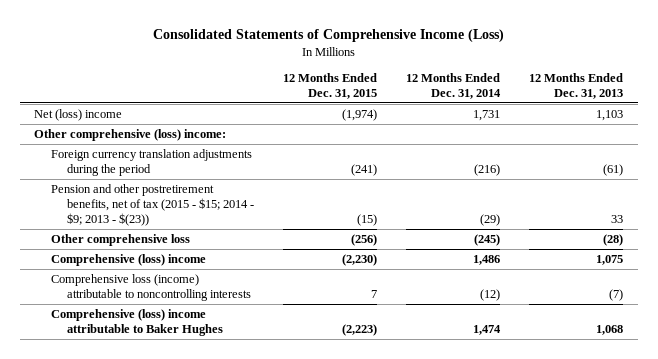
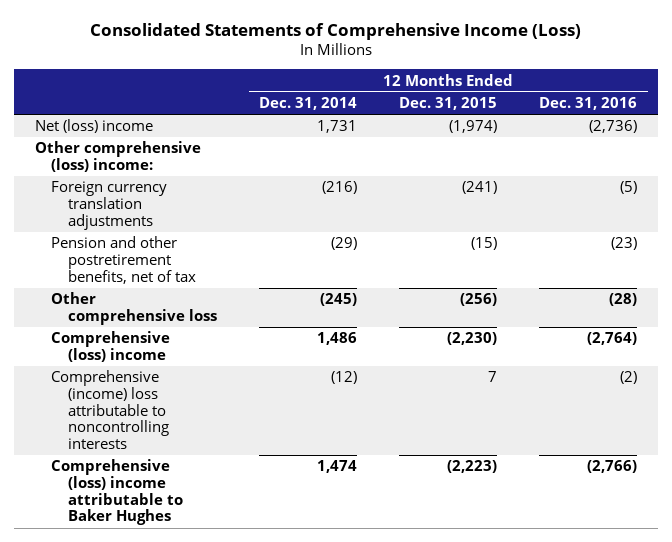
- | 12 Months Ended Dec. 31, 2015 | 12 Months Ended Dec. 31, 2014 | 12 Months Ended Dec. 31, 2013
+ | 12 Months Ended Dec. 31, 2014 | 12 Months Ended Dec. 31, 2015 | 12 Months Ended Dec. 31, 2016
- Foreign currency translation adjustments during the period | (241) | (216) | (61)
- Pension and other postretirement benefits, net of tax (2015 - $15; 2014 - $9; 2013 - $(23)) | (15) | (29) | 33
+ Foreign currency translation adjustments | (216) | (241) | (5)
+ Pension and other postretirement benefits, net of tax | (29) | (15) | (23)
- Comprehensive loss (income) attributable to noncontrolling interests | 7 | (12) | (7)
+ Comprehensive (income) loss attributable to noncontrolling interests | (12) | 7 | (2)

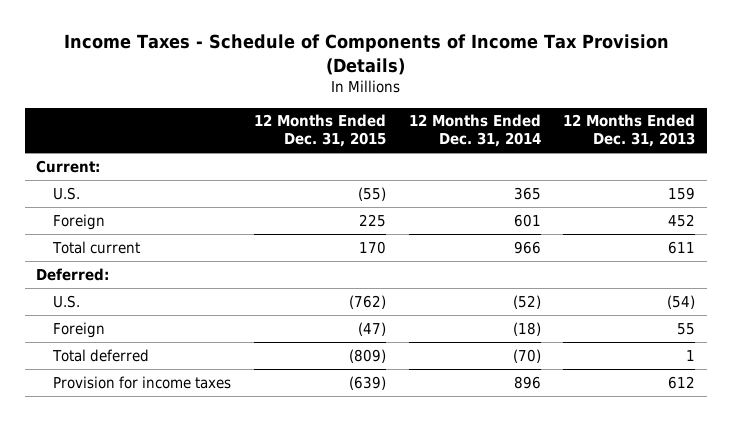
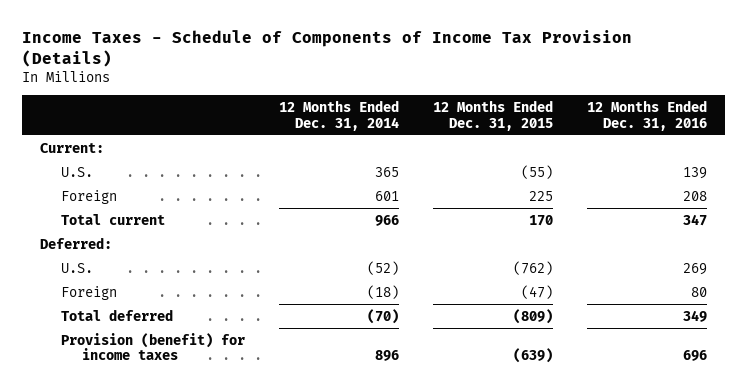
- | 12 Months Ended Dec. 31, 2015 | 12 Months Ended Dec. 31, 2014 | 12 Months Ended Dec. 31, 2013
+ | 12 Months Ended Dec. 31, 2014 | 12 Months Ended Dec. 31, 2015 | 12 Months Ended Dec. 31, 2016
- Provision for income taxes | (639) | 896 | 612
+ Provision (benefit) for income taxes | 896 | (639) | 696

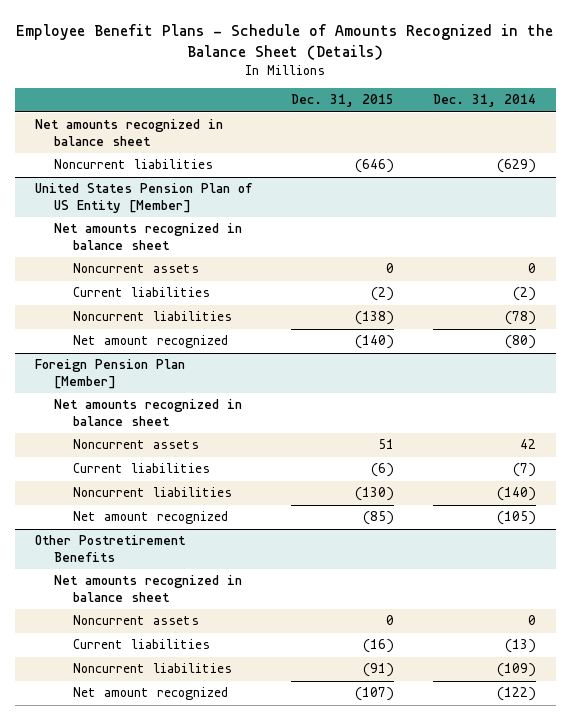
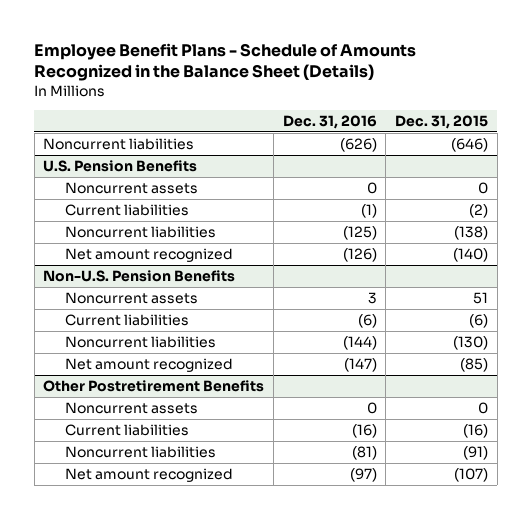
- | Dec. 31, 2015 | Dec. 31, 2014
+ | Dec. 31, 2016 | Dec. 31, 2015
- Net amounts recognized in balance sheet
- United States Pension Plan of US Entity [Member]
- Net amounts recognized in balance sheet
+ U.S. Pension Benefits
- Foreign Pension Plan [Member]
- Net amounts recognized in balance sheet
+ Non-U.S. Pension Benefits
@ Other Postretirement Benefits
- Net amounts recognized in balance sheet

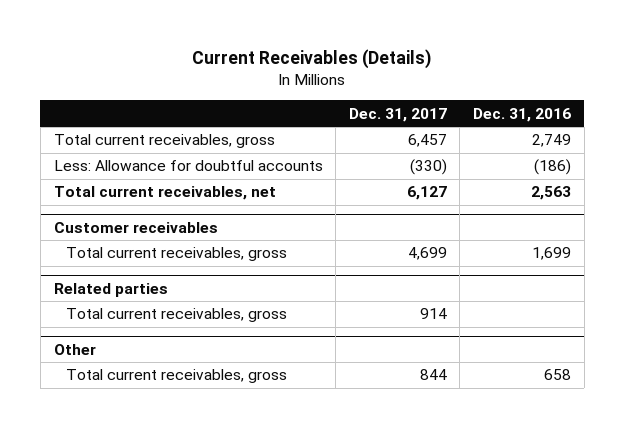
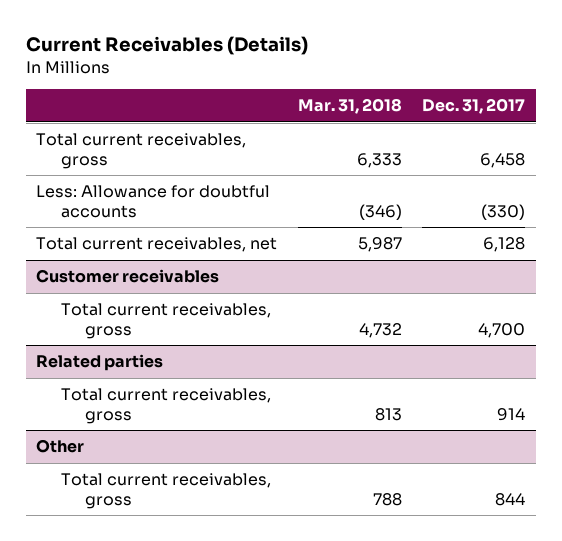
- | Dec. 31, 2017 | Dec. 31, 2016
+ | Mar. 31, 2018 | Dec. 31, 2017
- Total current receivables, gross | 6,457 | 2,749
+ Total current receivables, gross | 6,333 | 6,458
- Total current receivables, net | 6,127 | 2,563
+ Total current receivables, net | 5,987 | 6,128
@ Customer receivables
- Total current receivables, gross | 4,699 | 1,699
+ Total current receivables, gross | 4,732 | 4,700

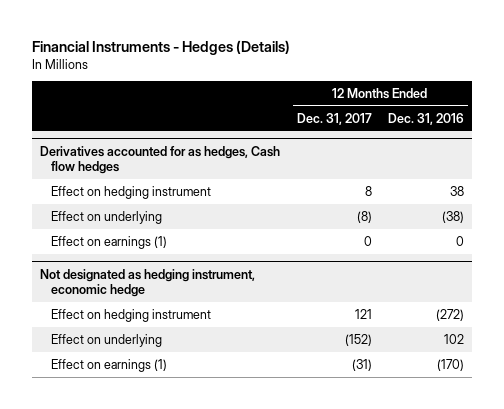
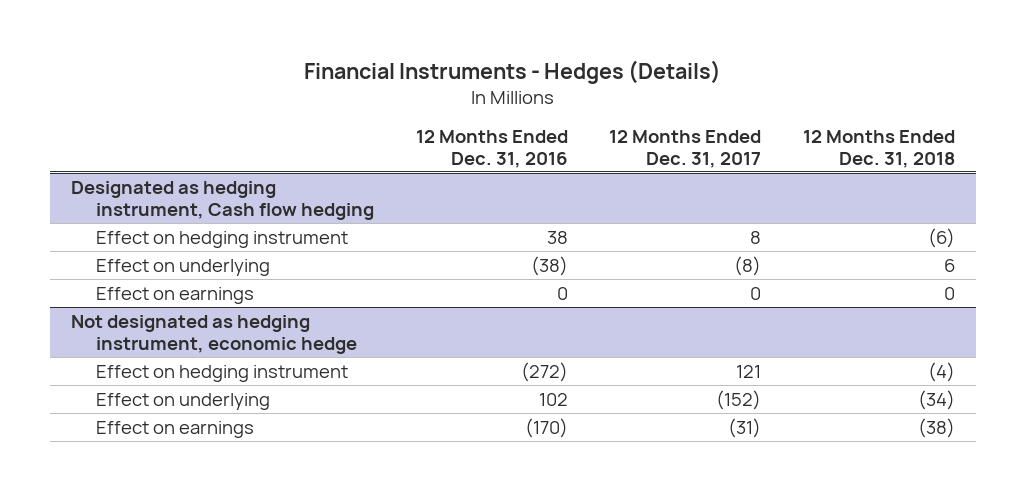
- | 12 Months Ended Dec. 31, 2017 | 12 Months Ended Dec. 31, 2016
+ | 12 Months Ended Dec. 31, 2016 | 12 Months Ended Dec. 31, 2017 | 12 Months Ended Dec. 31, 2018
- Derivatives accounted for as hedges, Cash flow hedges
+ Designated as hedging instrument, Cash flow hedging
- Effect on earnings (1) | 0 | 0
+ Effect on earnings | 0 | 0 | 0
@ Not designated as hedging instrument, economic hedge
- Effect on earnings (1) | (31) | (170)
+ Effect on earnings | (170) | (31) | (38)

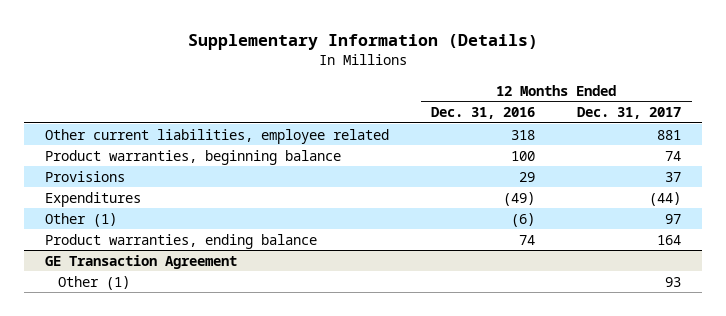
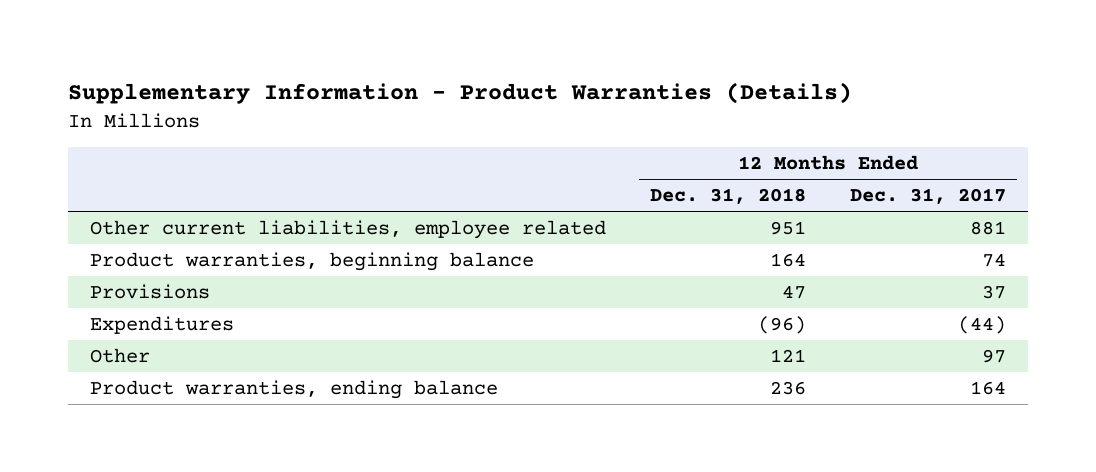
- Supplementary Information (Details)
+ Supplementary Information - Product Warranties (Details)
- | 12 Months Ended Dec. 31, 2016 | 12 Months Ended Dec. 31, 2017
+ | 12 Months Ended Dec. 31, 2018 | 12 Months Ended Dec. 31, 2017
- Other (1) | (6) | 97
+ Other | 121 | 97
- GE Transaction Agreement
- Other (1) | | 93

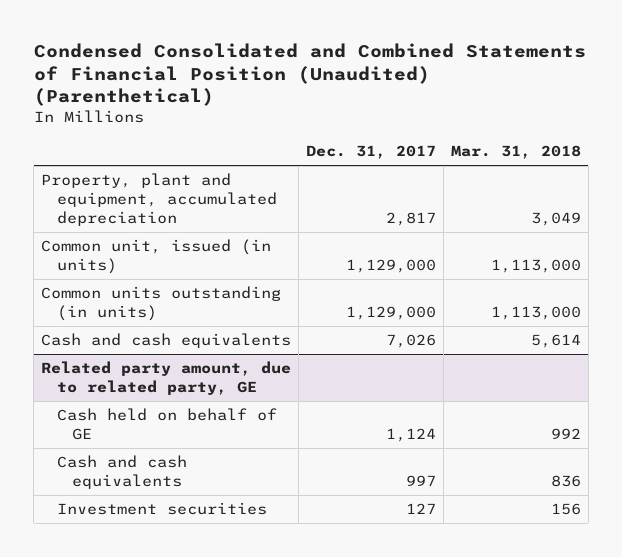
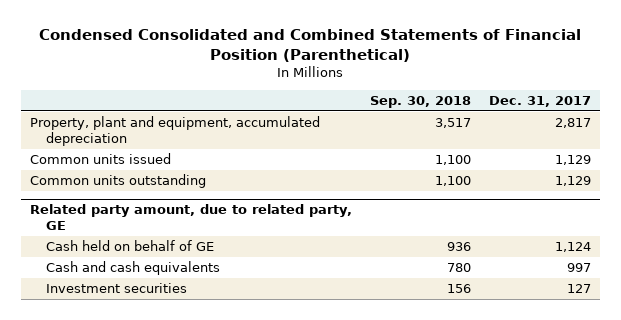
- Condensed Consolidated and Combined Statements of Financial Position (Unaudited) (Parenthetical)
+ Condensed Consolidated and Combined Statements of Financial Position (Parenthetical)
- | Dec. 31, 2017 | Mar. 31, 2018
+ | Sep. 30, 2018 | Dec. 31, 2017
- Common unit, issued (in units) | 1,129,000 | 1,113,000
- Common units outstanding (in units) | 1,129,000 | 1,113,000
- Cash and cash equivalents | 7,026 | 5,614
+ Common units issued | 1,100 | 1,129
+ Common units outstanding | 1,100 | 1,129

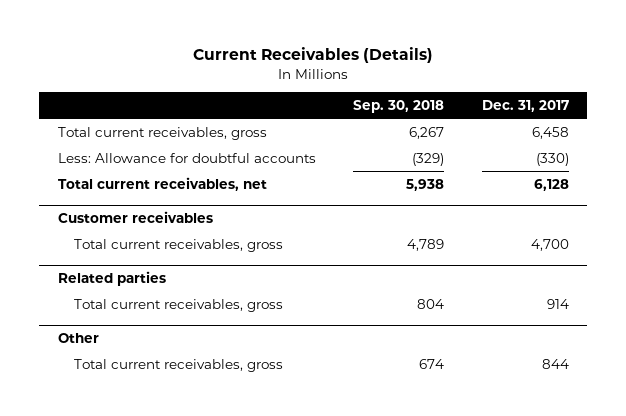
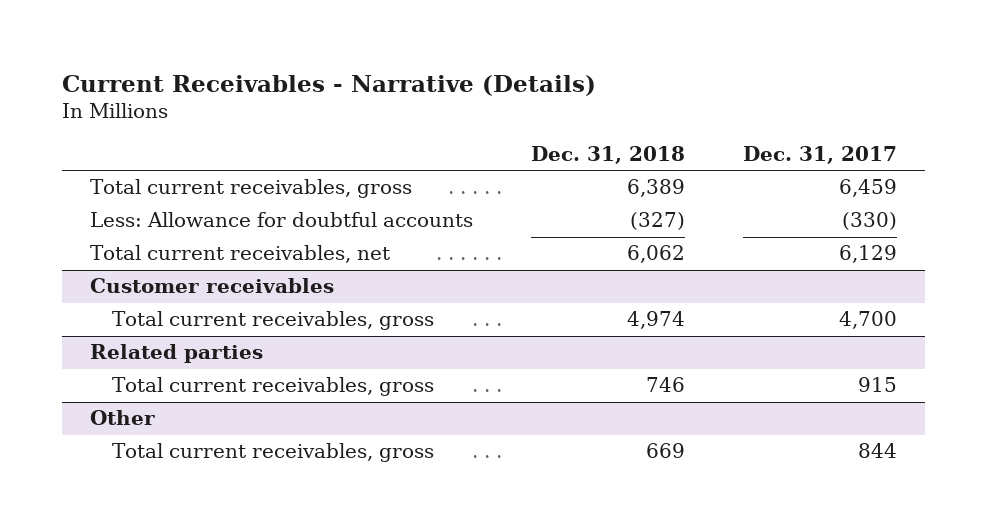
- Current Receivables (Details)
+ Current Receivables - Narrative (Details)
- | Sep. 30, 2018 | Dec. 31, 2017
+ | Dec. 31, 2018 | Dec. 31, 2017
- Total current receivables, gross | 6,267 | 6,458
+ Total current receivables, gross | 6,389 | 6,459
- Total current receivables, net | 5,938 | 6,128
+ Total current receivables, net | 6,062 | 6,129
@ Related parties
- Total current receivables, gross | 804 | 914
+ Total current receivables, gross | 746 | 915

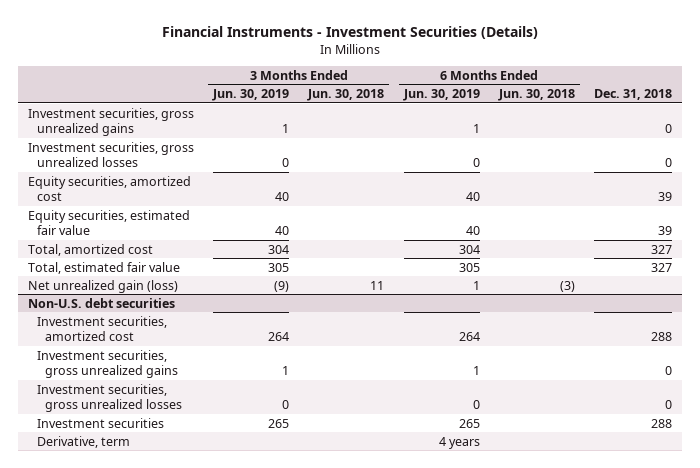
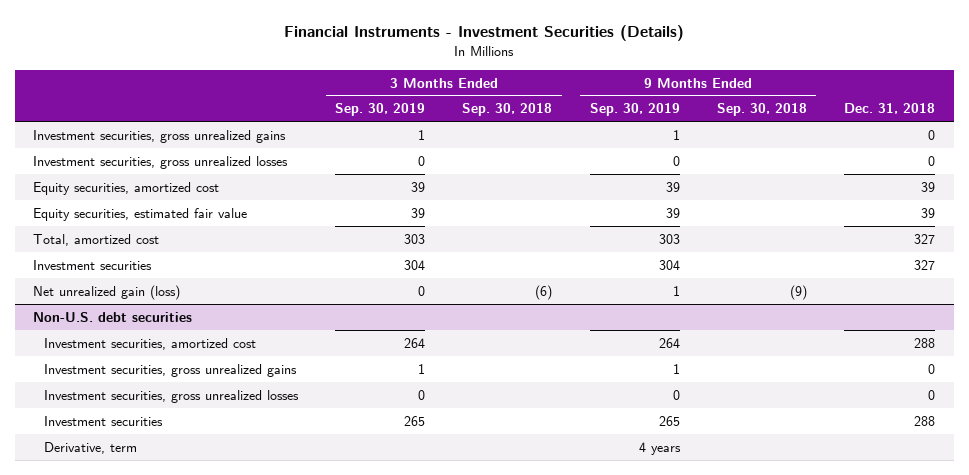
- | 3 Months Ended Jun. 30, 2019 | 3 Months Ended Jun. 30, 2018 | 6 Months Ended Jun. 30, 2019 | 6 Months Ended Jun. 30, 2018 | Dec. 31, 2018
+ | 3 Months Ended Sep. 30, 2019 | 3 Months Ended Sep. 30, 2018 | 9 Months Ended Sep. 30, 2019 | 9 Months Ended Sep. 30, 2018 | Dec. 31, 2018
- Total, estimated fair value | 305 | | 305 | | 327
+ Investment securities | 304 | | 304 | | 327

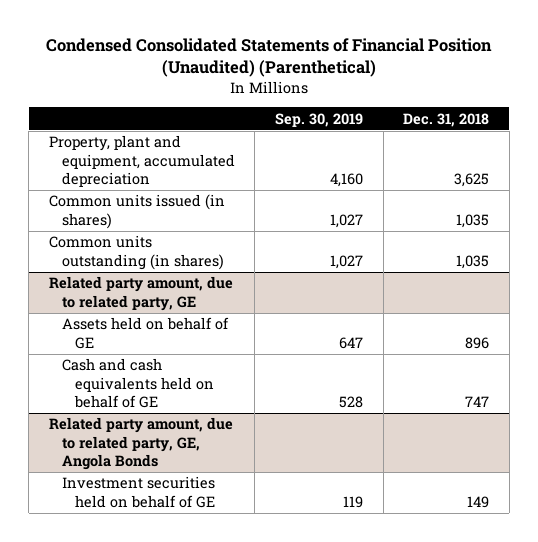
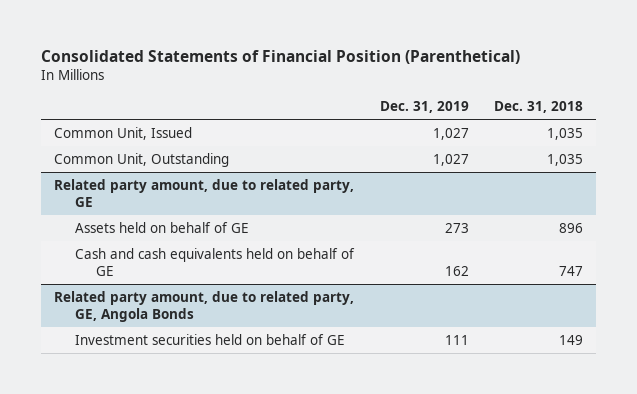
- Condensed Consolidated Statements of Financial Position (Unaudited) (Parenthetical)
+ Consolidated Statements of Financial Position (Parenthetical)
- | Sep. 30, 2019 | Dec. 31, 2018
+ | Dec. 31, 2019 | Dec. 31, 2018
- Property, plant and equipment, accumulated depreciation | 4,160 | 3,625
- Common units issued (in shares) | 1,027 | 1,035
- Common units outstanding (in shares) | 1,027 | 1,035
+ Common Unit, Issued | 1,027 | 1,035
+ Common Unit, Outstanding | 1,027 | 1,035

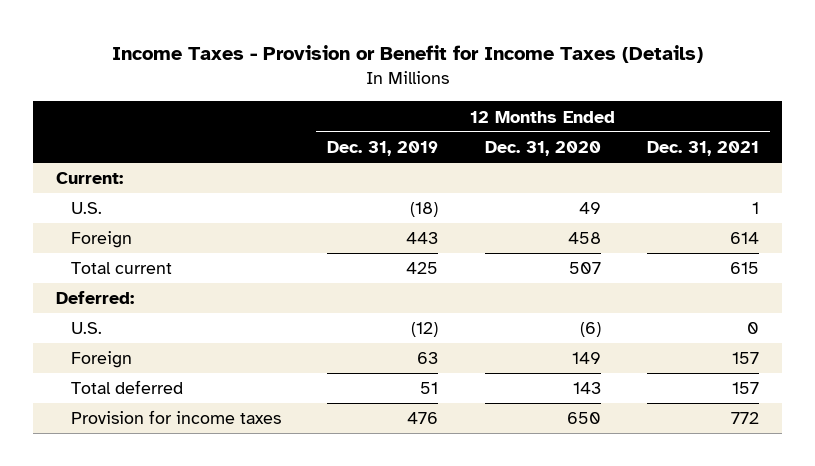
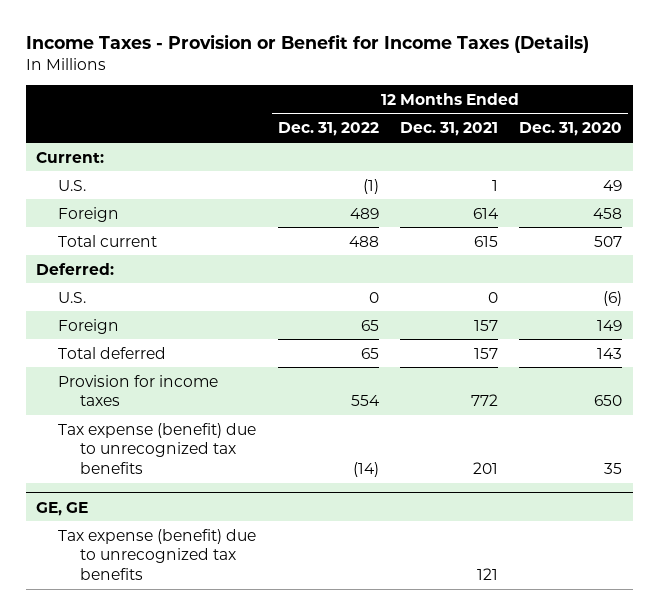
- | 12 Months Ended Dec. 31, 2019 | 12 Months Ended Dec. 31, 2020 | 12 Months Ended Dec. 31, 2021
+ | 12 Months Ended Dec. 31, 2022 | 12 Months Ended Dec. 31, 2021 | 12 Months Ended Dec. 31, 2020
+ Tax expense (benefit) due to unrecognized tax benefits | (14) | 201 | 35
+ GE, GE
+ Tax expense (benefit) due to unrecognized tax benefits | | 121 |

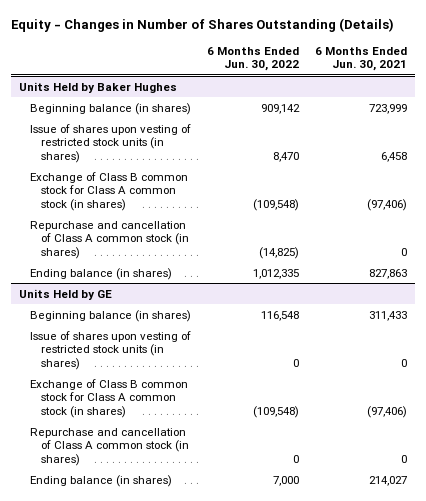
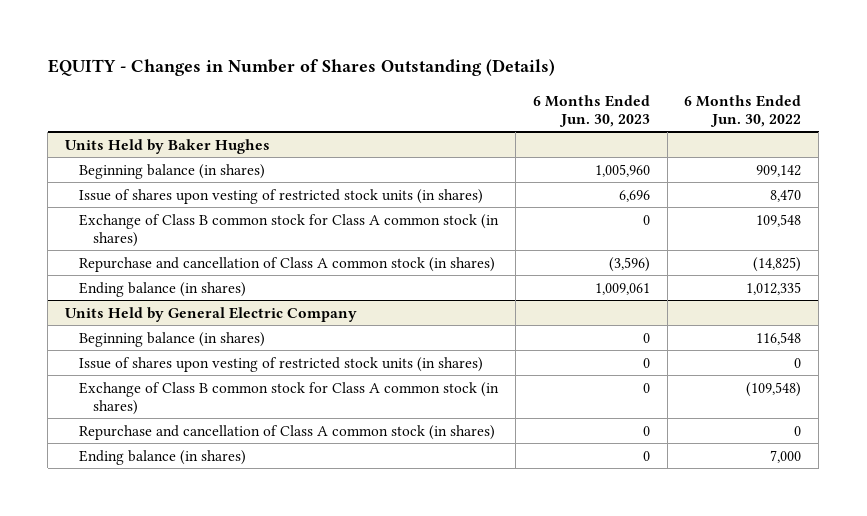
- Equity - Changes in Number of Shares Outstanding (Details)
+ EQUITY - Changes in Number of Shares Outstanding (Details)
- | 6 Months Ended Jun. 30, 2022 | 6 Months Ended Jun. 30, 2021
+ | 6 Months Ended Jun. 30, 2023 | 6 Months Ended Jun. 30, 2022
@ Units Held by Baker Hughes
- Exchange of Class B common stock for Class A common stock (in shares) | (109,548) | (97,406)
+ Exchange of Class B common stock for Class A common stock (in shares) | 0 | 109,548
- Units Held by GE
+ Units Held by General Electric Company

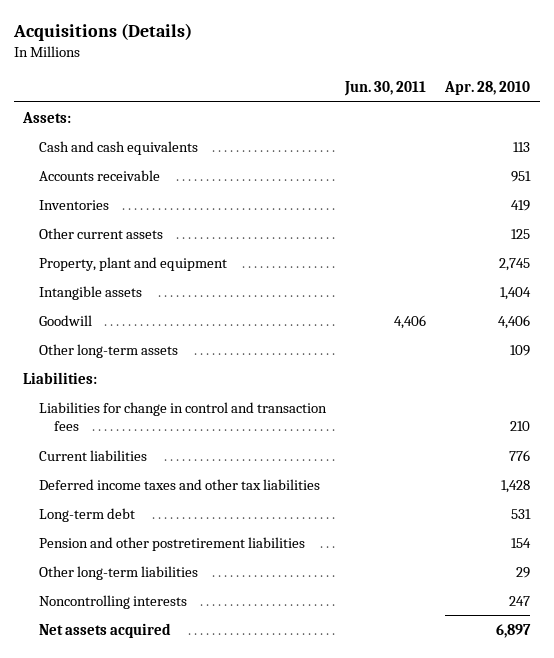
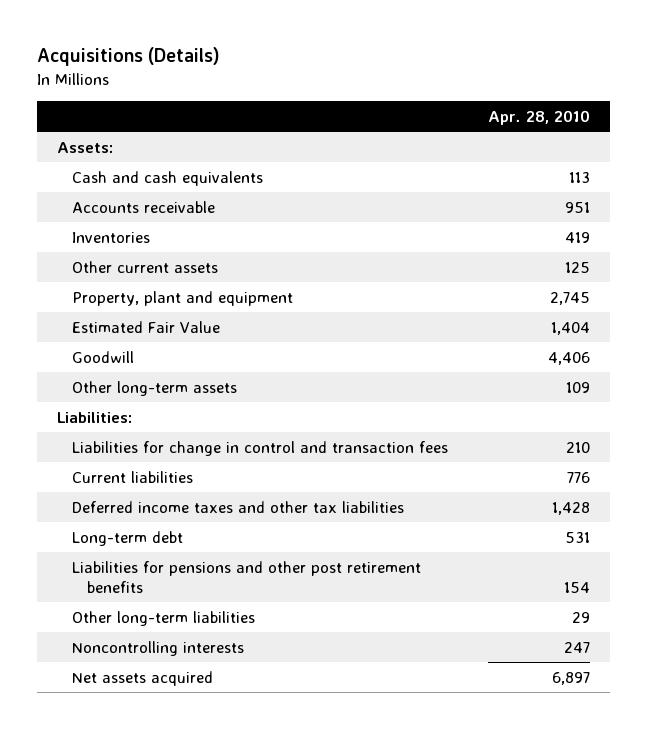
- | Jun. 30, 2011 | Apr. 28, 2010
+ | Apr. 28, 2010
- Intangible assets | | 1,404
+ Estimated Fair Value | 1,404
- Pension and other postretirement liabilities | | 154
+ Liabilities for pensions and other post retirement benefits | 154

